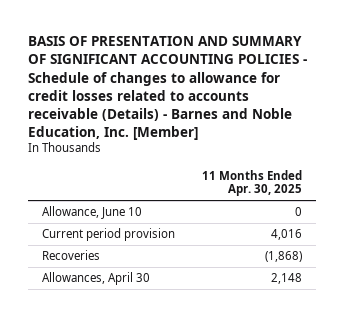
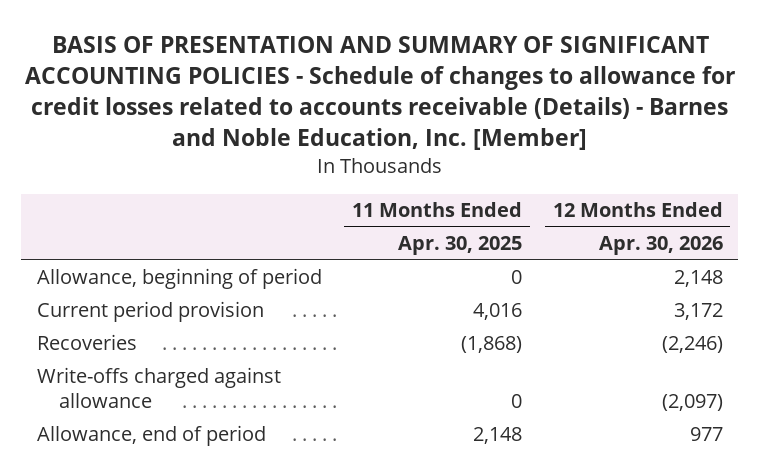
- | 11 Months Ended Apr. 30, 2025
+ | 11 Months Ended Apr. 30, 2025 | 12 Months Ended Apr. 30, 2026
- Allowance, June 10 | 0
+ Allowance, beginning of period | 0 | 2,148
- Allowances, April 30 | 2,148
+ Write-offs charged against allowance | 0 | (2,097)
+ Allowance, end of period | 2,148 | 977

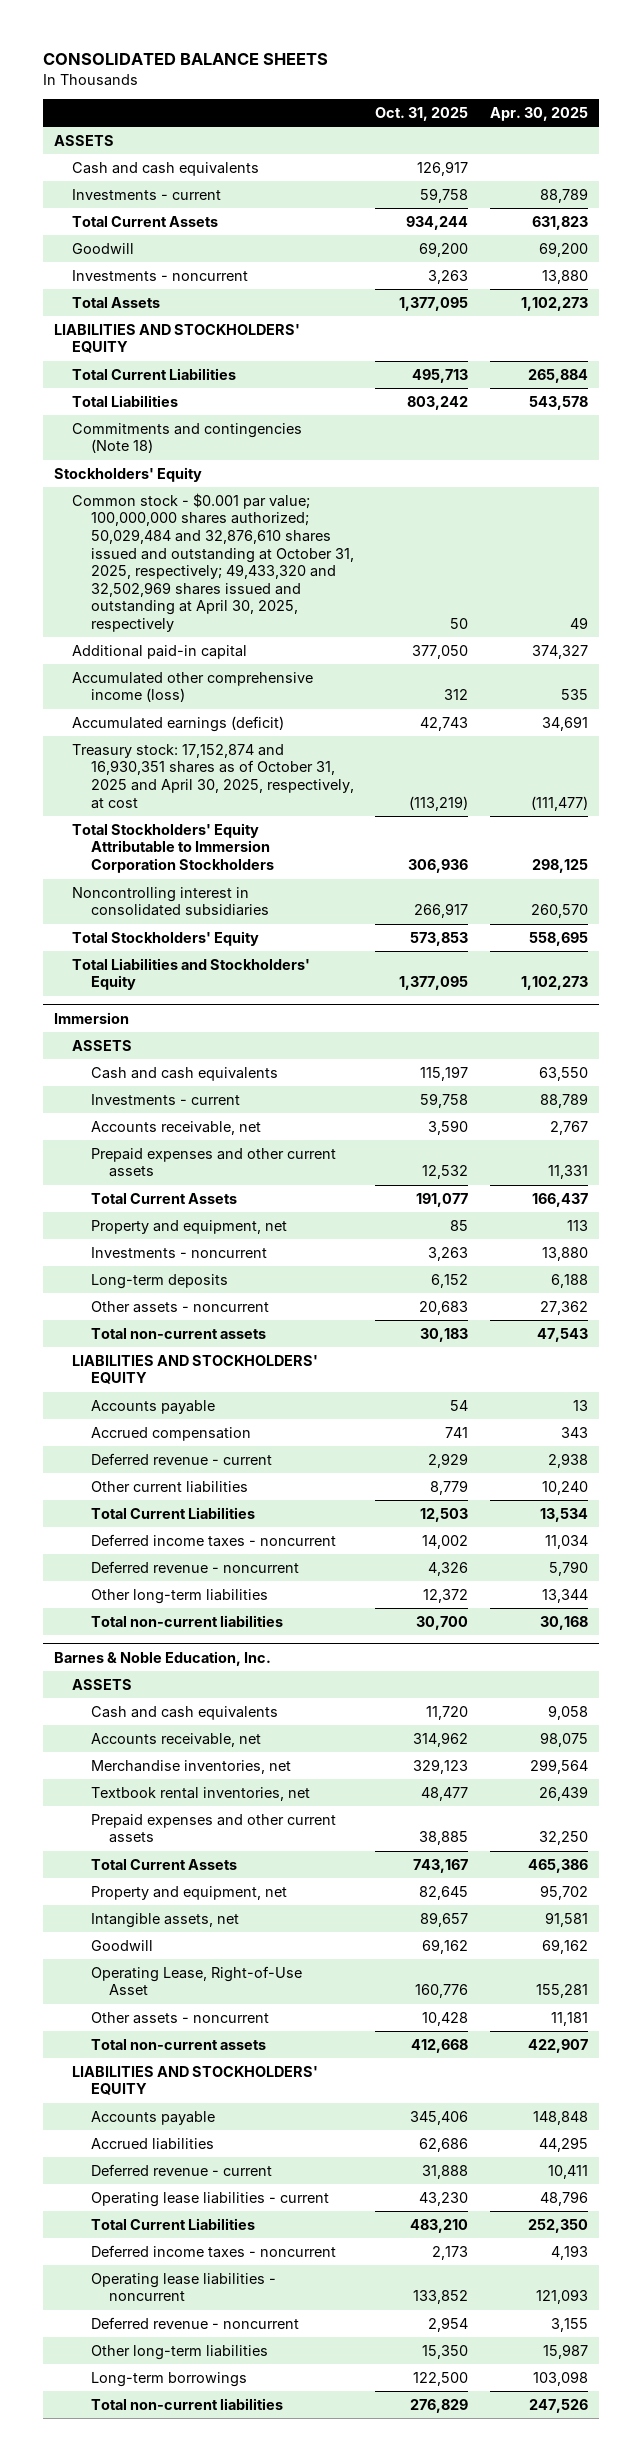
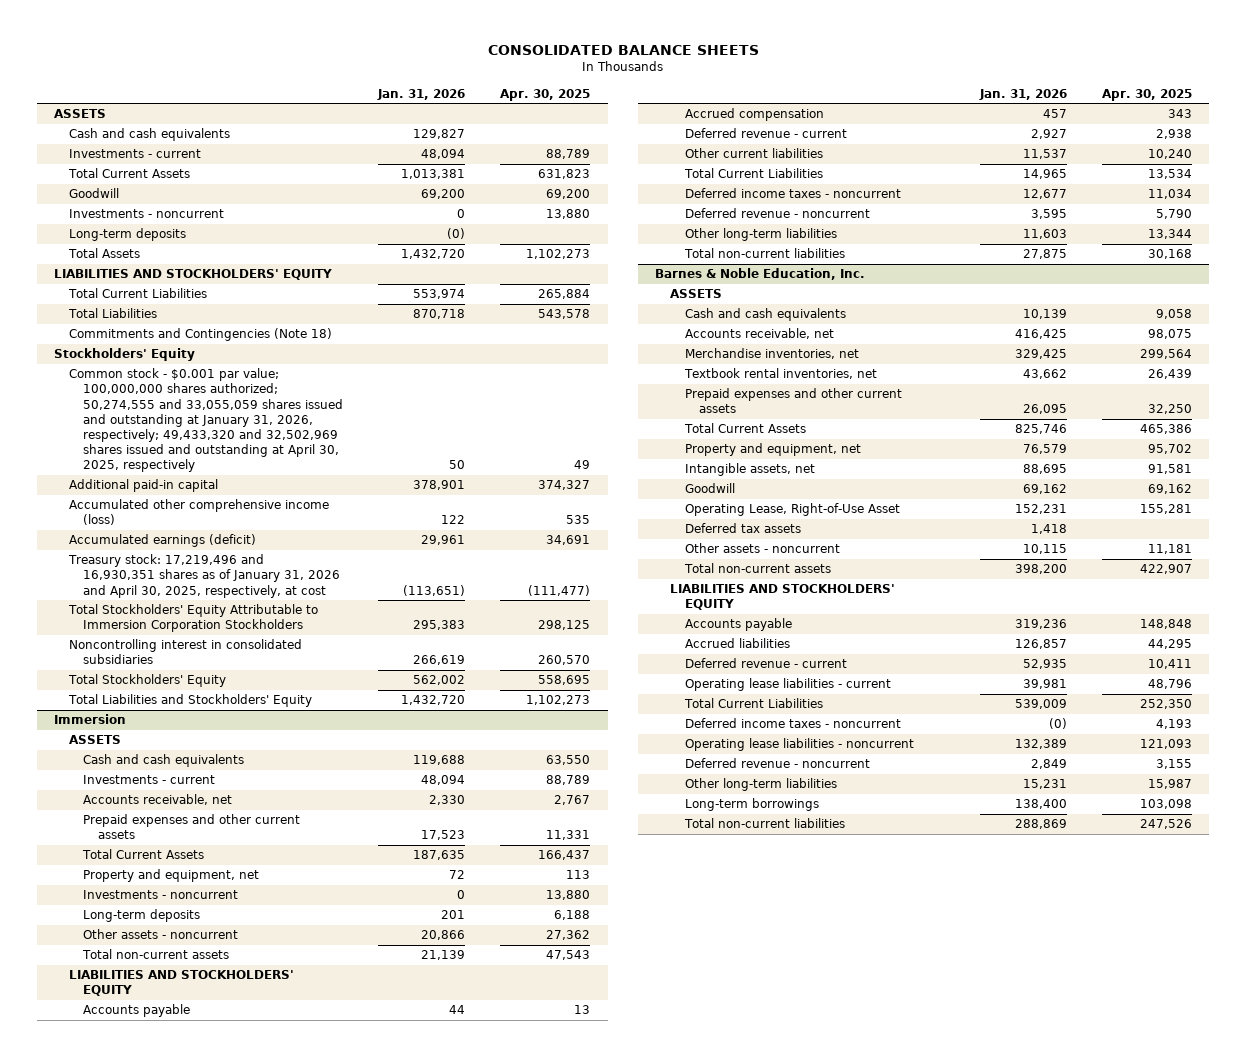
- | Oct. 31, 2025 | Apr. 30, 2025
+ | Jan. 31, 2026 | Apr. 30, 2025
+ Long-term deposits | (0) |
- Commitments and contingencies (Note 18)
+ Commitments and Contingencies (Note 18)
- Common stock - $0.001 par value; 100,000,000 shares authorized; 50,029,484 and 32,876,610 shares issued and outstanding at October 31, 2025, respectively; 49,433,320 and 32,502,969 shares issued and outstanding at April 30, 2025, respectively | 50 | 49
+ Common stock - $0.001 par value; 100,000,000 shares authorized; 50,274,555 and 33,055,059 shares issued and outstanding at January 31, 2026, respectively; 49,433,320 and 32,502,969 shares issued and outstanding at April 30, 2025, respectively | 50 | 49
- Treasury stock: 17,152,874 and 16,930,351 shares as of October 31, 2025 and April 30, 2025, respectively, at cost | (113,219) | (111,477)
+ Treasury stock: 17,219,496 and 16,930,351 shares as of January 31, 2026 and April 30, 2025, respectively, at cost | (113,651) | (111,477)
@ Barnes & Noble Education, Inc.
+ Deferred tax assets | 1,418 |

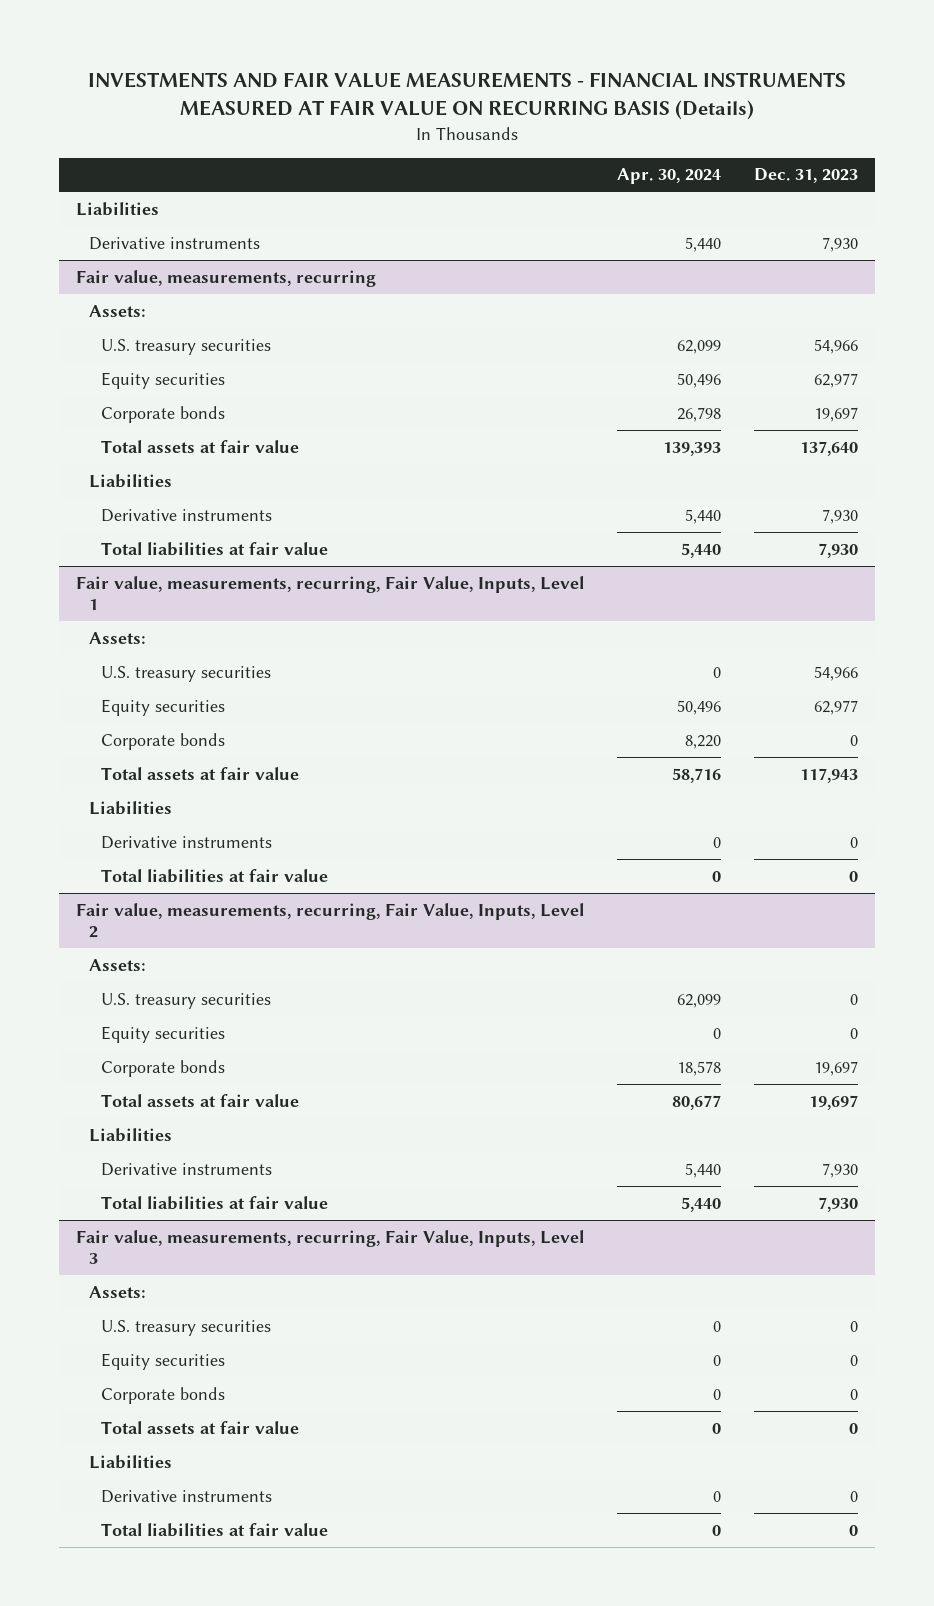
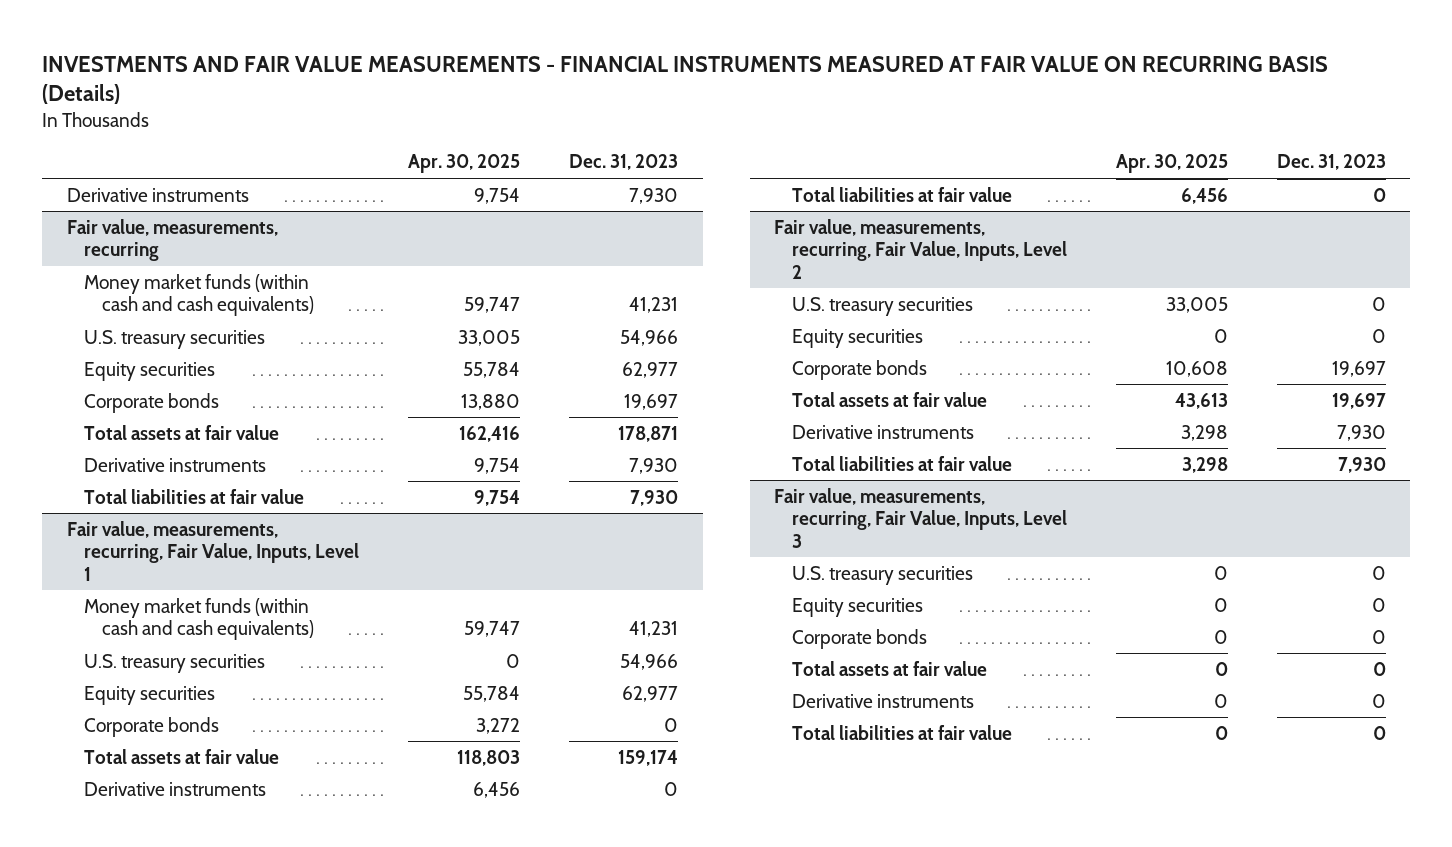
- | Apr. 30, 2024 | Dec. 31, 2023
+ | Apr. 30, 2025 | Dec. 31, 2023
- Liabilities
@ Fair value, measurements, recurring
- Assets:
+ Money market funds (within cash and cash equivalents) | 59,747 | 41,231
- Total assets at fair value | 139,393 | 137,640
- Liabilities
+ Total assets at fair value | 162,416 | 178,871
@ Fair value, measurements, recurring, Fair Value, Inputs, Level 1
- Assets:
+ Money market funds (within cash and cash equivalents) | 59,747 | 41,231
- Total assets at fair value | 58,716 | 117,943
- Liabilities
+ Total assets at fair value | 118,803 | 159,174
@ Fair value, measurements, recurring, Fair Value, Inputs, Level 2
- Assets:
- Liabilities
@ Fair value, measurements, recurring, Fair Value, Inputs, Level 3
- Assets:
- Liabilities

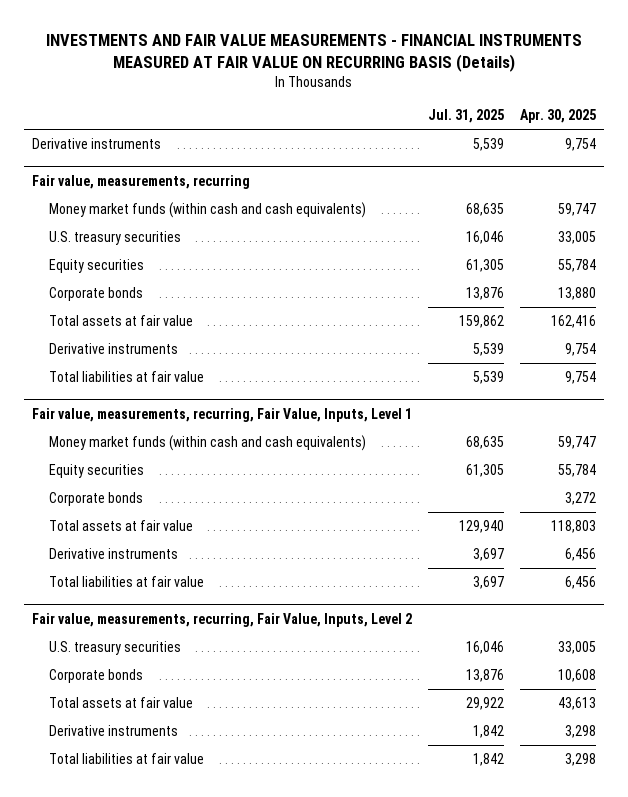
- | Apr. 30, 2025 | Dec. 31, 2023
+ | Jul. 31, 2025 | Apr. 30, 2025
@ Fair value, measurements, recurring, Fair Value, Inputs, Level 1
- U.S. treasury securities | 0 | 54,966
@ Fair value, measurements, recurring, Fair Value, Inputs, Level 2
- Equity securities | 0 | 0
- Fair value, measurements, recurring, Fair Value, Inputs, Level 3
- U.S. treasury securities | 0 | 0
- Equity securities | 0 | 0
- Corporate bonds | 0 | 0
- Total assets at fair value | 0 | 0
- Derivative instruments | 0 | 0
- Total liabilities at fair value | 0 | 0

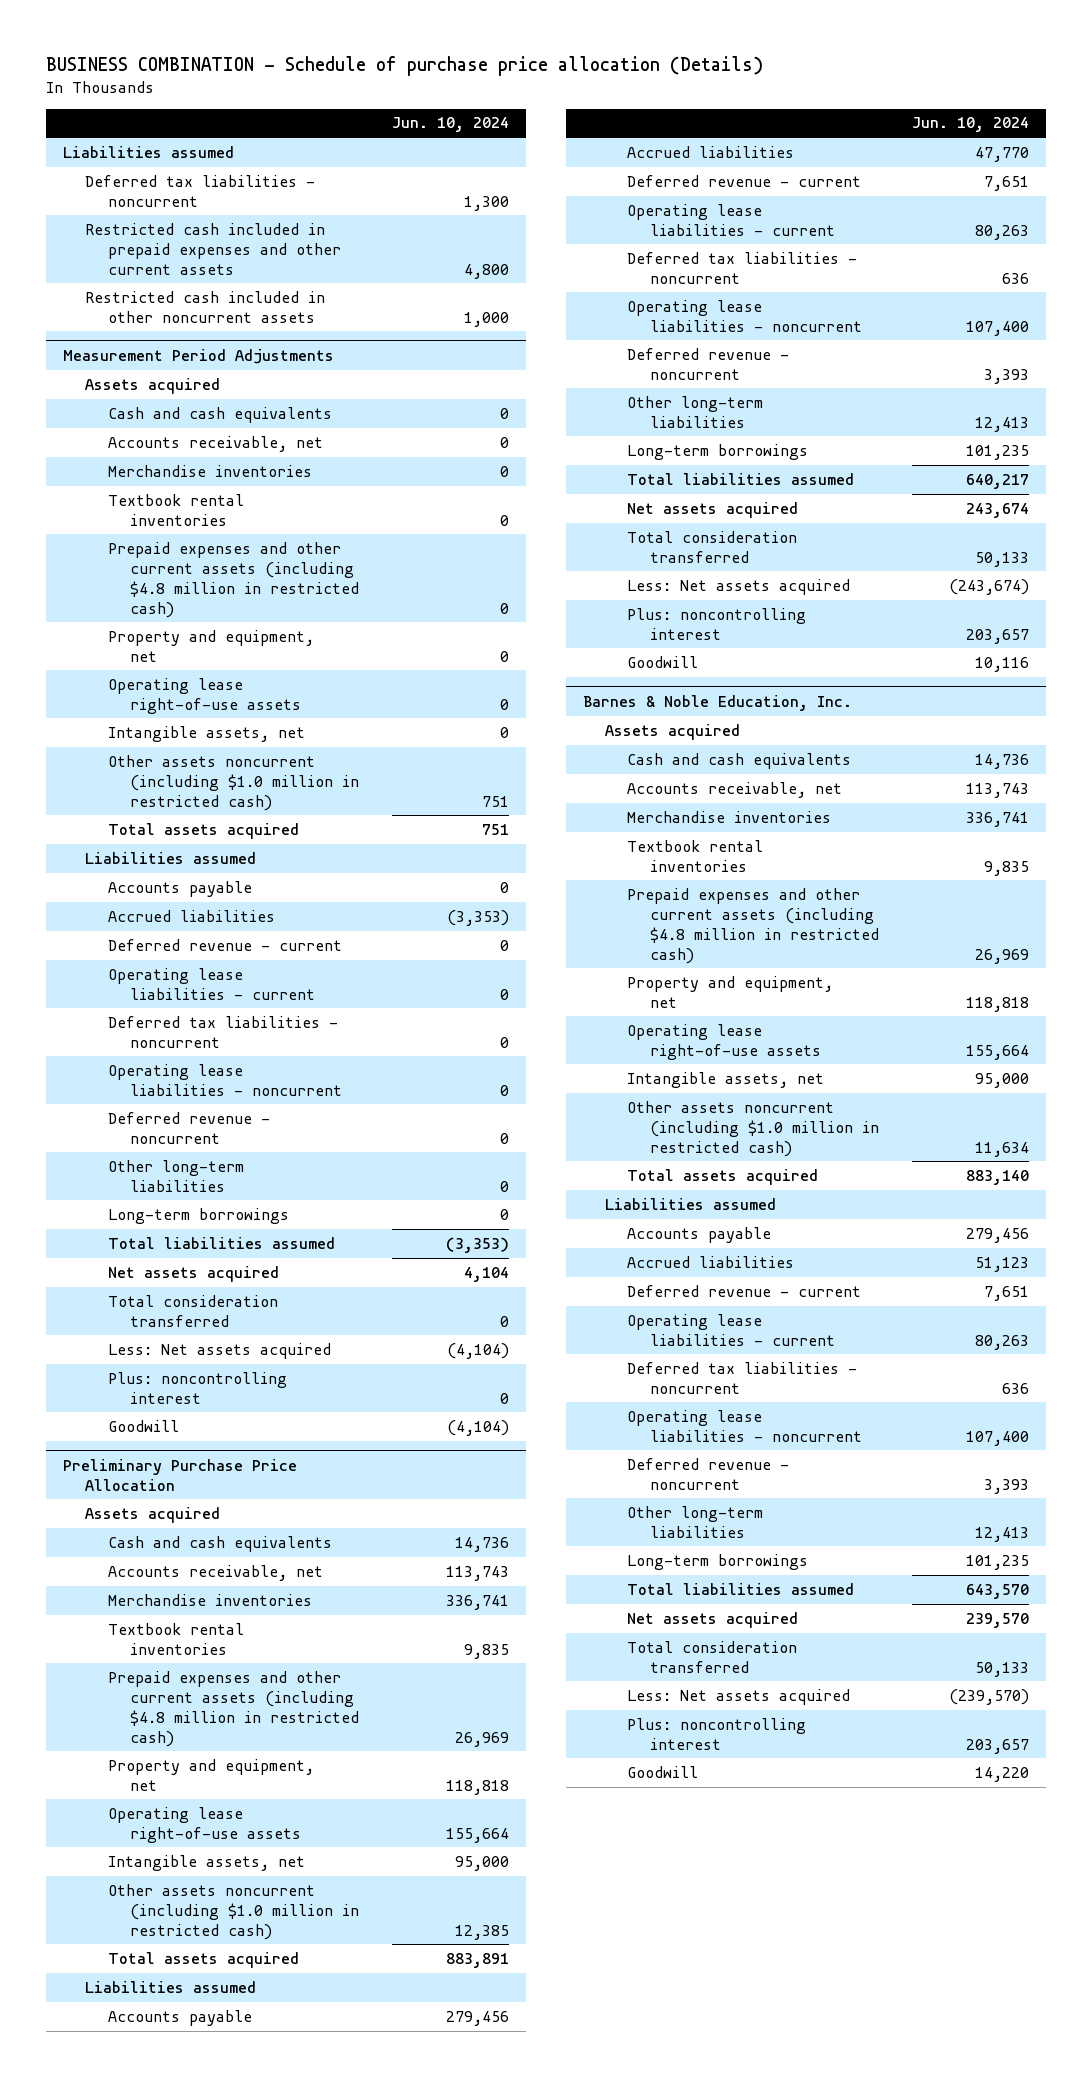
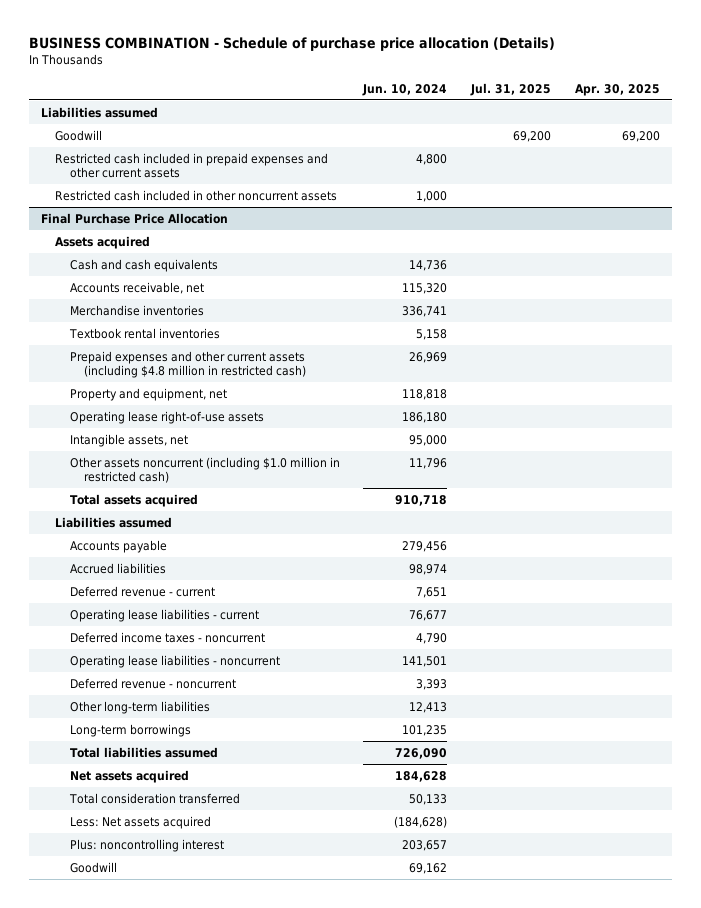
- | Jun. 10, 2024
+ | Jun. 10, 2024 | Jul. 31, 2025 | Apr. 30, 2025
- Deferred tax liabilities - noncurrent | 1,300
+ Goodwill | | 69,200 | 69,200
- Measurement Period Adjustments
- Assets acquired
- Cash and cash equivalents | 0
- Accounts receivable, net | 0
- Merchandise inventories | 0
- Textbook rental inventories | 0
- Prepaid expenses and other current assets (including $4.8 million in restricted cash) | 0
- Property and equipment, net | 0
- Operating lease right-of-use assets | 0
- Intangible assets, net | 0
- Other assets noncurrent (including $1.0 million in restricted cash) | 751
- Total assets acquired | 751
- Liabilities assumed
- Accounts payable | 0
- Accrued liabilities | (3,353)
- Deferred revenue - current | 0
- Operating lease liabilities - current | 0
- Deferred tax liabilities - noncurrent | 0
- Operating lease liabilities - noncurrent | 0
- Deferred revenue - noncurrent | 0
- Other long-term liabilities | 0
- Long-term borrowings | 0
- Total liabilities assumed | (3,353)
- Net assets acquired | 4,104
- Total consideration transferred | 0
- Less: Net assets acquired | (4,104)
- Plus: noncontrolling interest | 0
- Goodwill | (4,104)
- Preliminary Purchase Price Allocation
- Assets acquired
- Cash and cash equivalents | 14,736
- Accounts receivable, net | 113,743
- Merchandise inventories | 336,741
- Textbook rental inventories | 9,835
- Prepaid expenses and other current assets (including $4.8 million in restricted cash) | 26,969
- Property and equipment, net | 118,818
- Operating lease right-of-use assets | 155,664
- Intangible assets, net | 95,000
- Other assets noncurrent (including $1.0 million in restricted cash) | 12,385
- Total assets acquired | 883,891
- Liabilities assumed
- Accounts payable | 279,456
- Accrued liabilities | 47,770
- Deferred revenue - current | 7,651
- Operating lease liabilities - current | 80,263
- Deferred tax liabilities - noncurrent | 636
- Operating lease liabilities - noncurrent | 107,400
- Deferred revenue - noncurrent | 3,393
- Other long-term liabilities | 12,413
- Long-term borrowings | 101,235
- Total liabilities assumed | 640,217
- Net assets acquired | 243,674
- Total consideration transferred | 50,133
- Less: Net assets acquired | (243,674)
- Plus: noncontrolling interest | 203,657
- Goodwill | 10,116
- Barnes & Noble Education, Inc.
+ Final Purchase Price Allocation
- Accounts receivable, net | 113,743
+ Accounts receivable, net | 115,320 | |
- Textbook rental inventories | 9,835
+ Textbook rental inventories | 5,158 | |
- Operating lease right-of-use assets | 155,664
+ Operating lease right-of-use assets | 186,180 | |
- Other assets noncurrent (including $1.0 million in restricted cash) | 11,634
- Total assets acquired | 883,140
+ Other assets noncurrent (including $1.0 million in restricted cash) | 11,796 | |
+ Total assets acquired | 910,718 | |
- Accrued liabilities | 51,123
+ Accrued liabilities | 98,974 | |
- Operating lease liabilities - current | 80,263
- Deferred tax liabilities - noncurrent | 636
- Operating lease liabilities - noncurrent | 107,400
+ Operating lease liabilities - current | 76,677 | |
+ Deferred income taxes - noncurrent | 4,790 | |
+ Operating lease liabilities - noncurrent | 141,501 | |
- Total liabilities assumed | 643,570
- Net assets acquired | 239,570
+ Total liabilities assumed | 726,090 | |
+ Net assets acquired | 184,628 | |
- Less: Net assets acquired | (239,570)
+ Less: Net assets acquired | (184,628) | |
- Goodwill | 14,220
+ Goodwill | 69,162 | |

